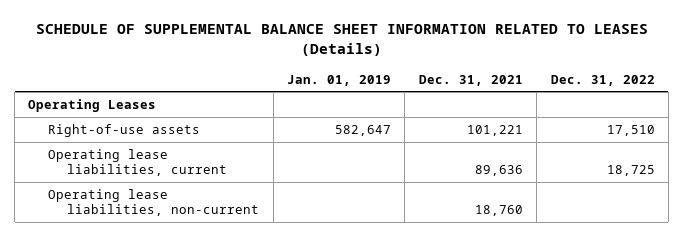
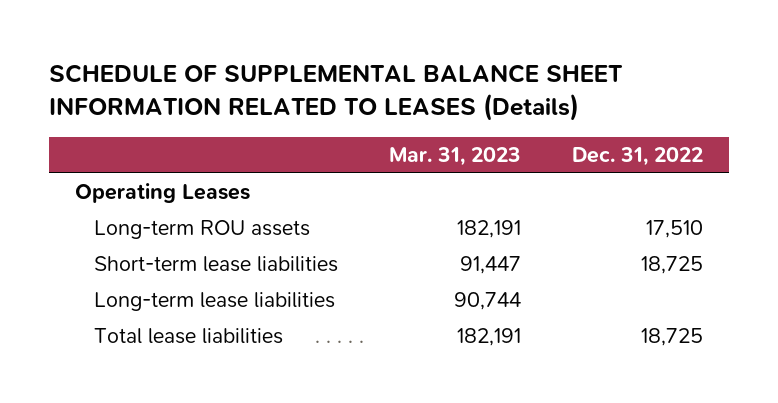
- | Jan. 01, 2019 | Dec. 31, 2021 | Dec. 31, 2022
+ | Mar. 31, 2023 | Dec. 31, 2022
- Right-of-use assets | 582,647 | 101,221 | 17,510
- Operating lease liabilities, current | | 89,636 | 18,725
- Operating lease liabilities, non-current | | 18,760 |
+ Long-term ROU assets | 182,191 | 17,510
+ Short-term lease liabilities | 91,447 | 18,725
+ Long-term lease liabilities | 90,744 |
+ Total lease liabilities | 182,191 | 18,725

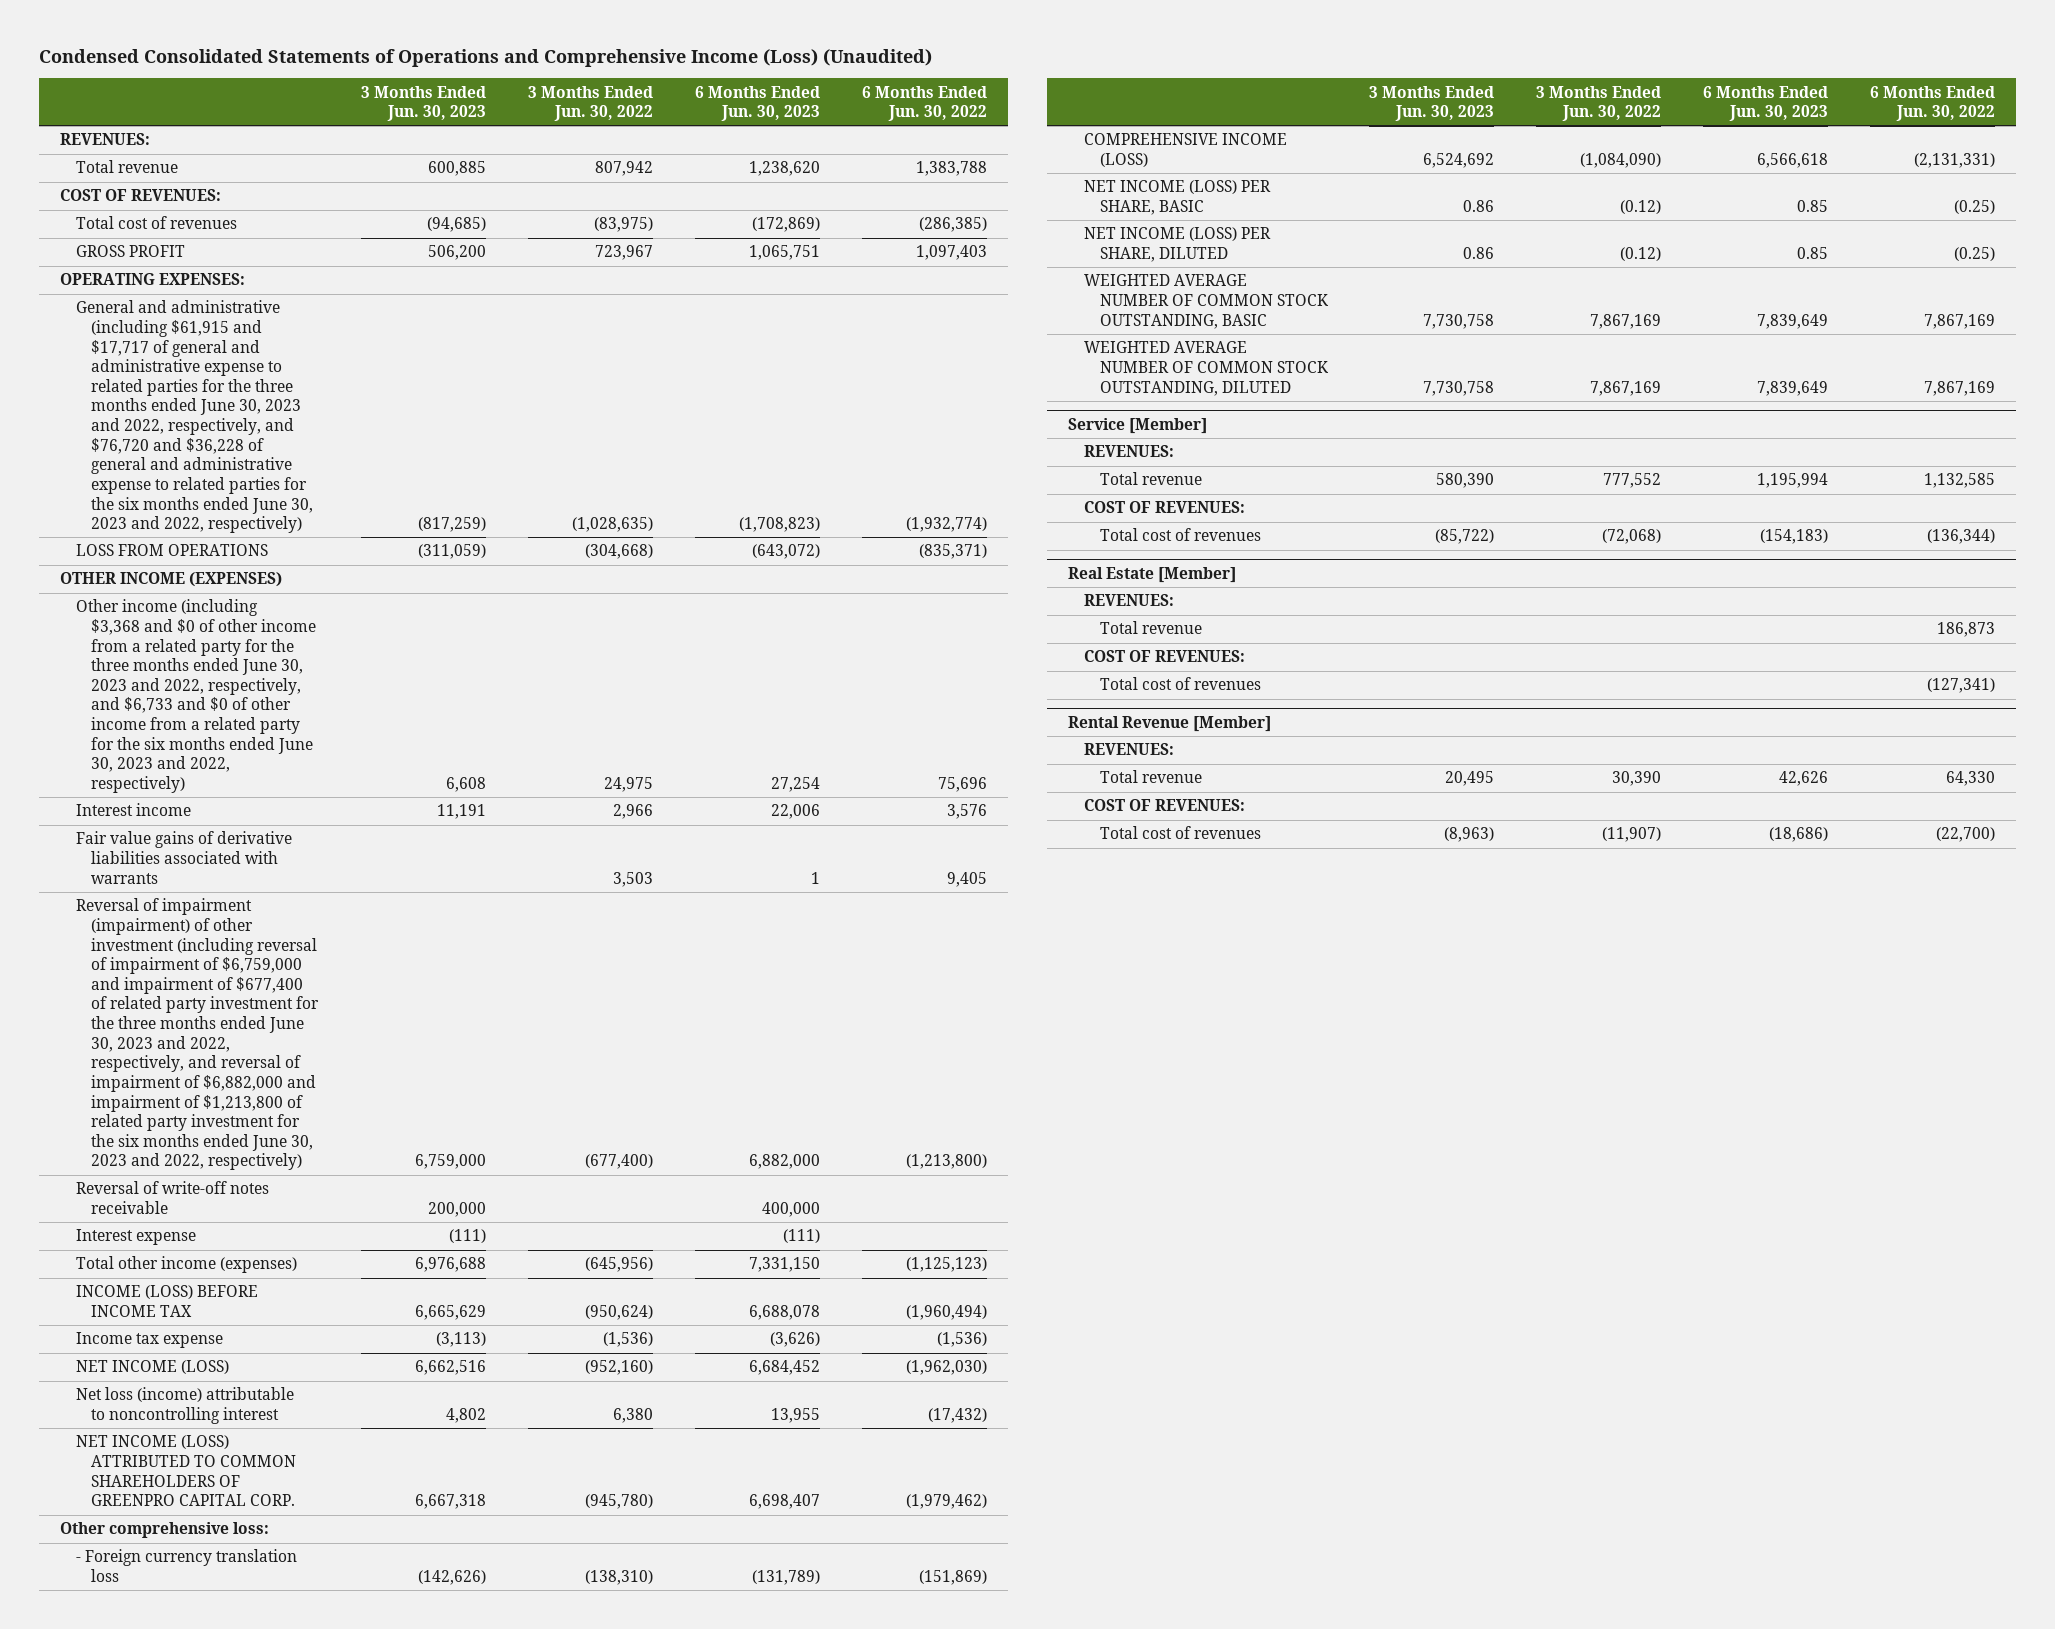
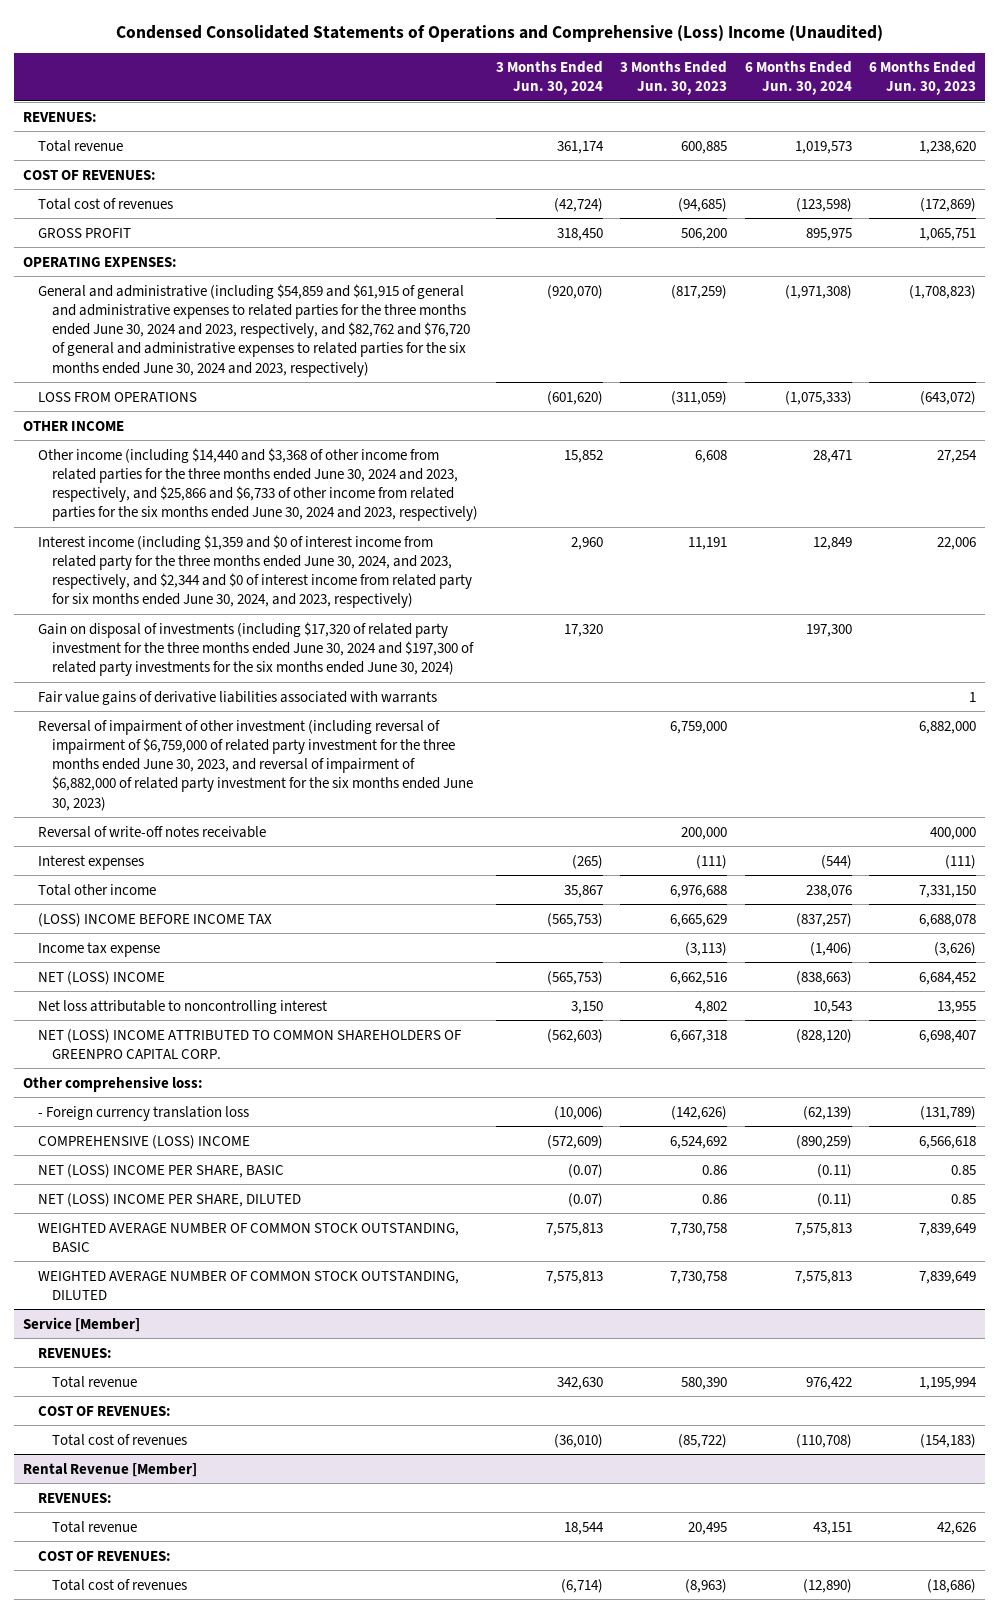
- Condensed Consolidated Statements of Operations and Comprehensive Income (Loss) (Unaudited)
+ Condensed Consolidated Statements of Operations and Comprehensive (Loss) Income (Unaudited)
- | 3 Months Ended Jun. 30, 2023 | 3 Months Ended Jun. 30, 2022 | 6 Months Ended Jun. 30, 2023 | 6 Months Ended Jun. 30, 2022
+ | 3 Months Ended Jun. 30, 2024 | 3 Months Ended Jun. 30, 2023 | 6 Months Ended Jun. 30, 2024 | 6 Months Ended Jun. 30, 2023
- General and administrative (including $61,915 and $17,717 of general and administrative expense to related parties for the three months ended June 30, 2023 and 2022, respectively, and $76,720 and $36,228 of general and administrative expense to related parties for the six months ended June 30, 2023 and 2022, respectively) | (817,259) | (1,028,635) | (1,708,823) | (1,932,774)
+ General and administrative (including $54,859 and $61,915 of general and administrative expenses to related parties for the three months ended June 30, 2024 and 2023, respectively, and $82,762 and $76,720 of general and administrative expenses to related parties for the six months ended June 30, 2024 and 2023, respectively) | (920,070) | (817,259) | (1,971,308) | (1,708,823)
- OTHER INCOME (EXPENSES)
- Other income (including $3,368 and $0 of other income from a related party for the three months ended June 30, 2023 and 2022, respectively, and $6,733 and $0 of other income from a related party for the six months ended June 30, 2023 and 2022, respectively) | 6,608 | 24,975 | 27,254 | 75,696
- Interest income | 11,191 | 2,966 | 22,006 | 3,576
+ OTHER INCOME
+ Other income (including $14,440 and $3,368 of other income from related parties for the three months ended June 30, 2024 and 2023, respectively, and $25,866 and $6,733 of other income from related parties for the six months ended June 30, 2024 and 2023, respectively) | 15,852 | 6,608 | 28,471 | 27,254
+ Interest income (including $1,359 and $0 of interest income from related party for the three months ended June 30, 2024, and 2023, respectively, and $2,344 and $0 of interest income from related party for six months ended June 30, 2024, and 2023, respectively) | 2,960 | 11,191 | 12,849 | 22,006
+ Gain on disposal of investments (including $17,320 of related party investment for the three months ended June 30, 2024 and $197,300 of related party investments for the six months ended June 30, 2024) | 17,320 | | 197,300 |
- Reversal of impairment (impairment) of other investment (including reversal of impairment of $6,759,000 and impairment of $677,400 of related party investment for the three months ended June 30, 2023 and 2022, respectively, and reversal of impairment of $6,882,000 and impairment of $1,213,800 of related party investment for the six months ended June 30, 2023 and 2022, respectively) | 6,759,000 | (677,400) | 6,882,000 | (1,213,800)
+ Reversal of impairment of other investment (including reversal of impairment of $6,759,000 of related party investment for the three months ended June 30, 2023, and reversal of impairment of $6,882,000 of related party investment for the six months ended June 30, 2023) | | 6,759,000 | | 6,882,000
- Interest expense | (111) | | (111) |
- Total other income (expenses) | 6,976,688 | (645,956) | 7,331,150 | (1,125,123)
- INCOME (LOSS) BEFORE INCOME TAX | 6,665,629 | (950,624) | 6,688,078 | (1,960,494)
+ Interest expenses | (265) | (111) | (544) | (111)
+ Total other income | 35,867 | 6,976,688 | 238,076 | 7,331,150
+ (LOSS) INCOME BEFORE INCOME TAX | (565,753) | 6,665,629 | (837,257) | 6,688,078
- NET INCOME (LOSS) | 6,662,516 | (952,160) | 6,684,452 | (1,962,030)
- Net loss (income) attributable to noncontrolling interest | 4,802 | 6,380 | 13,955 | (17,432)
- NET INCOME (LOSS) ATTRIBUTED TO COMMON SHAREHOLDERS OF GREENPRO CAPITAL CORP. | 6,667,318 | (945,780) | 6,698,407 | (1,979,462)
+ NET (LOSS) INCOME | (565,753) | 6,662,516 | (838,663) | 6,684,452
+ Net loss attributable to noncontrolling interest | 3,150 | 4,802 | 10,543 | 13,955
+ NET (LOSS) INCOME ATTRIBUTED TO COMMON SHAREHOLDERS OF GREENPRO CAPITAL CORP. | (562,603) | 6,667,318 | (828,120) | 6,698,407
- COMPREHENSIVE INCOME (LOSS) | 6,524,692 | (1,084,090) | 6,566,618 | (2,131,331)
- NET INCOME (LOSS) PER SHARE, BASIC | 0.86 | (0.12) | 0.85 | (0.25)
- NET INCOME (LOSS) PER SHARE, DILUTED | 0.86 | (0.12) | 0.85 | (0.25)
+ COMPREHENSIVE (LOSS) INCOME | (572,609) | 6,524,692 | (890,259) | 6,566,618
+ NET (LOSS) INCOME PER SHARE, BASIC | (0.07) | 0.86 | (0.11) | 0.85
+ NET (LOSS) INCOME PER SHARE, DILUTED | (0.07) | 0.86 | (0.11) | 0.85
- Real Estate [Member]
- REVENUES:
- Total revenue | | | | 186,873
- COST OF REVENUES:
- Total cost of revenues | | | | (127,341)

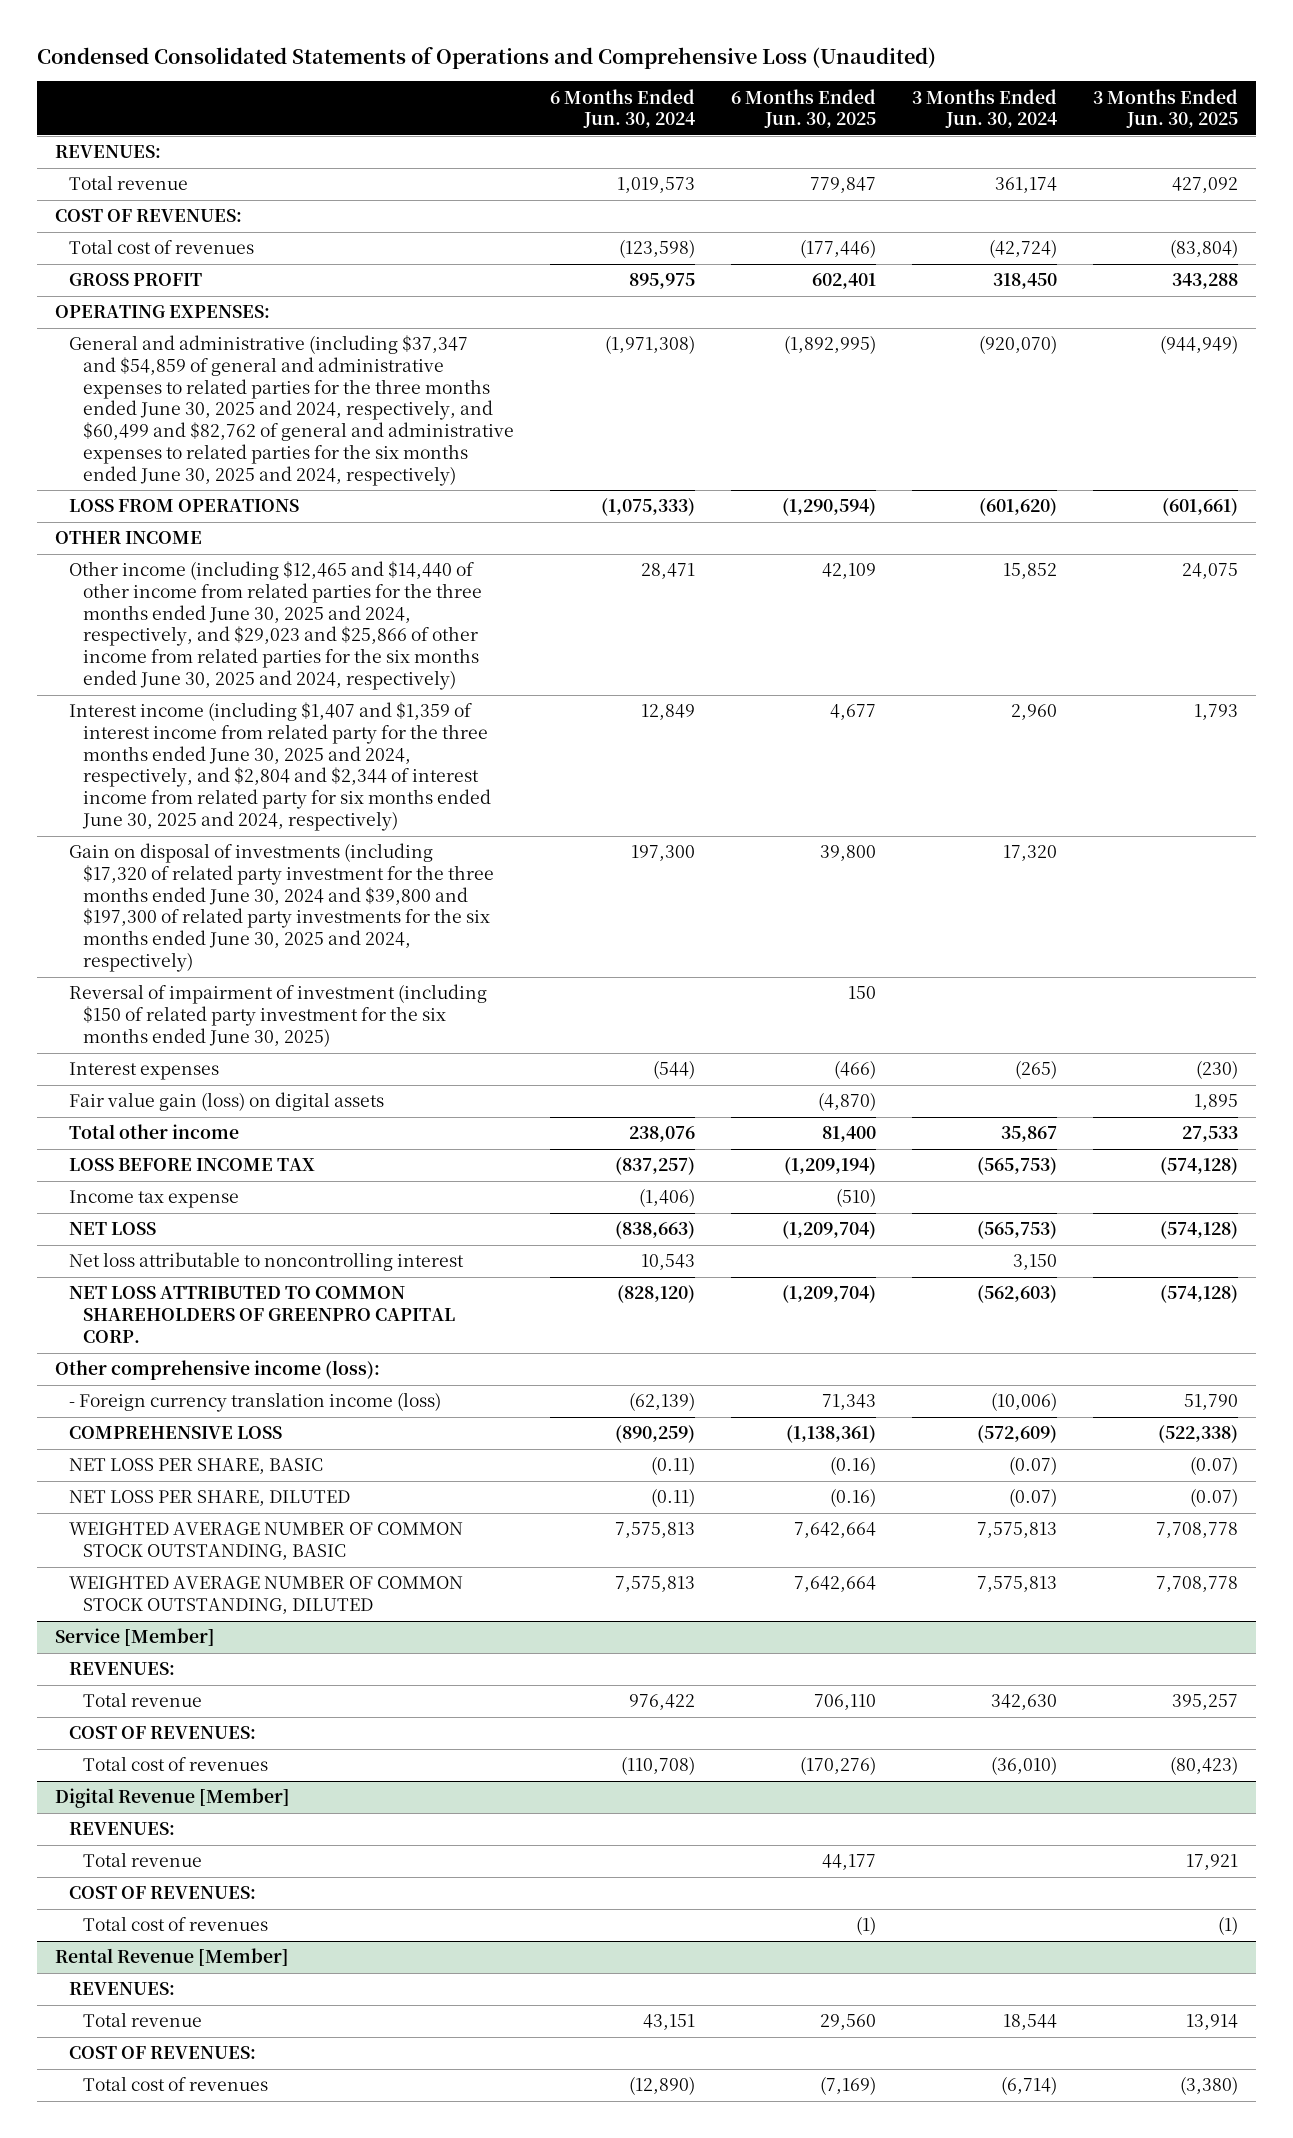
- Condensed Consolidated Statements of Operations and Comprehensive (Loss) Income (Unaudited)
+ Condensed Consolidated Statements of Operations and Comprehensive Loss (Unaudited)
- | 3 Months Ended Jun. 30, 2024 | 3 Months Ended Jun. 30, 2023 | 6 Months Ended Jun. 30, 2024 | 6 Months Ended Jun. 30, 2023
+ | 6 Months Ended Jun. 30, 2024 | 6 Months Ended Jun. 30, 2025 | 3 Months Ended Jun. 30, 2024 | 3 Months Ended Jun. 30, 2025
- General and administrative (including $54,859 and $61,915 of general and administrative expenses to related parties for the three months ended June 30, 2024 and 2023, respectively, and $82,762 and $76,720 of general and administrative expenses to related parties for the six months ended June 30, 2024 and 2023, respectively) | (920,070) | (817,259) | (1,971,308) | (1,708,823)
+ General and administrative (including $37,347 and $54,859 of general and administrative expenses to related parties for the three months ended June 30, 2025 and 2024, respectively, and $60,499 and $82,762 of general and administrative expenses to related parties for the six months ended June 30, 2025 and 2024, respectively) | (1,971,308) | (1,892,995) | (920,070) | (944,949)
- Other income (including $14,440 and $3,368 of other income from related parties for the three months ended June 30, 2024 and 2023, respectively, and $25,866 and $6,733 of other income from related parties for the six months ended June 30, 2024 and 2023, respectively) | 15,852 | 6,608 | 28,471 | 27,254
- Interest income (including $1,359 and $0 of interest income from related party for the three months ended June 30, 2024, and 2023, respectively, and $2,344 and $0 of interest income from related party for six months ended June 30, 2024, and 2023, respectively) | 2,960 | 11,191 | 12,849 | 22,006
- Gain on disposal of investments (including $17,320 of related party investment for the three months ended June 30, 2024 and $197,300 of related party investments for the six months ended June 30, 2024) | 17,320 | | 197,300 |
- Fair value gains of derivative liabilities associated with warrants | | | | 1
- Reversal of impairment of other investment (including reversal of impairment of $6,759,000 of related party investment for the three months ended June 30, 2023, and reversal of impairment of $6,882,000 of related party investment for the six months ended June 30, 2023) | | 6,759,000 | | 6,882,000
- Reversal of write-off notes receivable | | 200,000 | | 400,000
+ Other income (including $12,465 and $14,440 of other income from related parties for the three months ended June 30, 2025 and 2024, respectively, and $29,023 and $25,866 of other income from related parties for the six months ended June 30, 2025 and 2024, respectively) | 28,471 | 42,109 | 15,852 | 24,075
+ Interest income (including $1,407 and $1,359 of interest income from related party for the three months ended June 30, 2025 and 2024, respectively, and $2,804 and $2,344 of interest income from related party for six months ended June 30, 2025 and 2024, respectively) | 12,849 | 4,677 | 2,960 | 1,793
+ Gain on disposal of investments (including $17,320 of related party investment for the three months ended June 30, 2024 and $39,800 and $197,300 of related party investments for the six months ended June 30, 2025 and 2024, respectively) | 197,300 | 39,800 | 17,320 |
+ Reversal of impairment of investment (including $150 of related party investment for the six months ended June 30, 2025) | | 150 | |
+ Fair value gain (loss) on digital assets | | (4,870) | | 1,895
- (LOSS) INCOME BEFORE INCOME TAX | (565,753) | 6,665,629 | (837,257) | 6,688,078
+ LOSS BEFORE INCOME TAX | (837,257) | (1,209,194) | (565,753) | (574,128)
- NET (LOSS) INCOME | (565,753) | 6,662,516 | (838,663) | 6,684,452
+ NET LOSS | (838,663) | (1,209,704) | (565,753) | (574,128)
- NET (LOSS) INCOME ATTRIBUTED TO COMMON SHAREHOLDERS OF GREENPRO CAPITAL CORP. | (562,603) | 6,667,318 | (828,120) | 6,698,407
- Other comprehensive loss:
- - Foreign currency translation loss | (10,006) | (142,626) | (62,139) | (131,789)
- COMPREHENSIVE (LOSS) INCOME | (572,609) | 6,524,692 | (890,259) | 6,566,618
- NET (LOSS) INCOME PER SHARE, BASIC | (0.07) | 0.86 | (0.11) | 0.85
- NET (LOSS) INCOME PER SHARE, DILUTED | (0.07) | 0.86 | (0.11) | 0.85
+ NET LOSS ATTRIBUTED TO COMMON SHAREHOLDERS OF GREENPRO CAPITAL CORP. | (828,120) | (1,209,704) | (562,603) | (574,128)
+ Other comprehensive income (loss):
+ - Foreign currency translation income (loss) | (62,139) | 71,343 | (10,006) | 51,790
+ COMPREHENSIVE LOSS | (890,259) | (1,138,361) | (572,609) | (522,338)
+ NET LOSS PER SHARE, BASIC | (0.11) | (0.16) | (0.07) | (0.07)
+ NET LOSS PER SHARE, DILUTED | (0.11) | (0.16) | (0.07) | (0.07)
+ Digital Revenue [Member]
+ REVENUES:
+ Total revenue | | 44,177 | | 17,921
+ COST OF REVENUES:
+ Total cost of revenues | | (1) | | (1)

